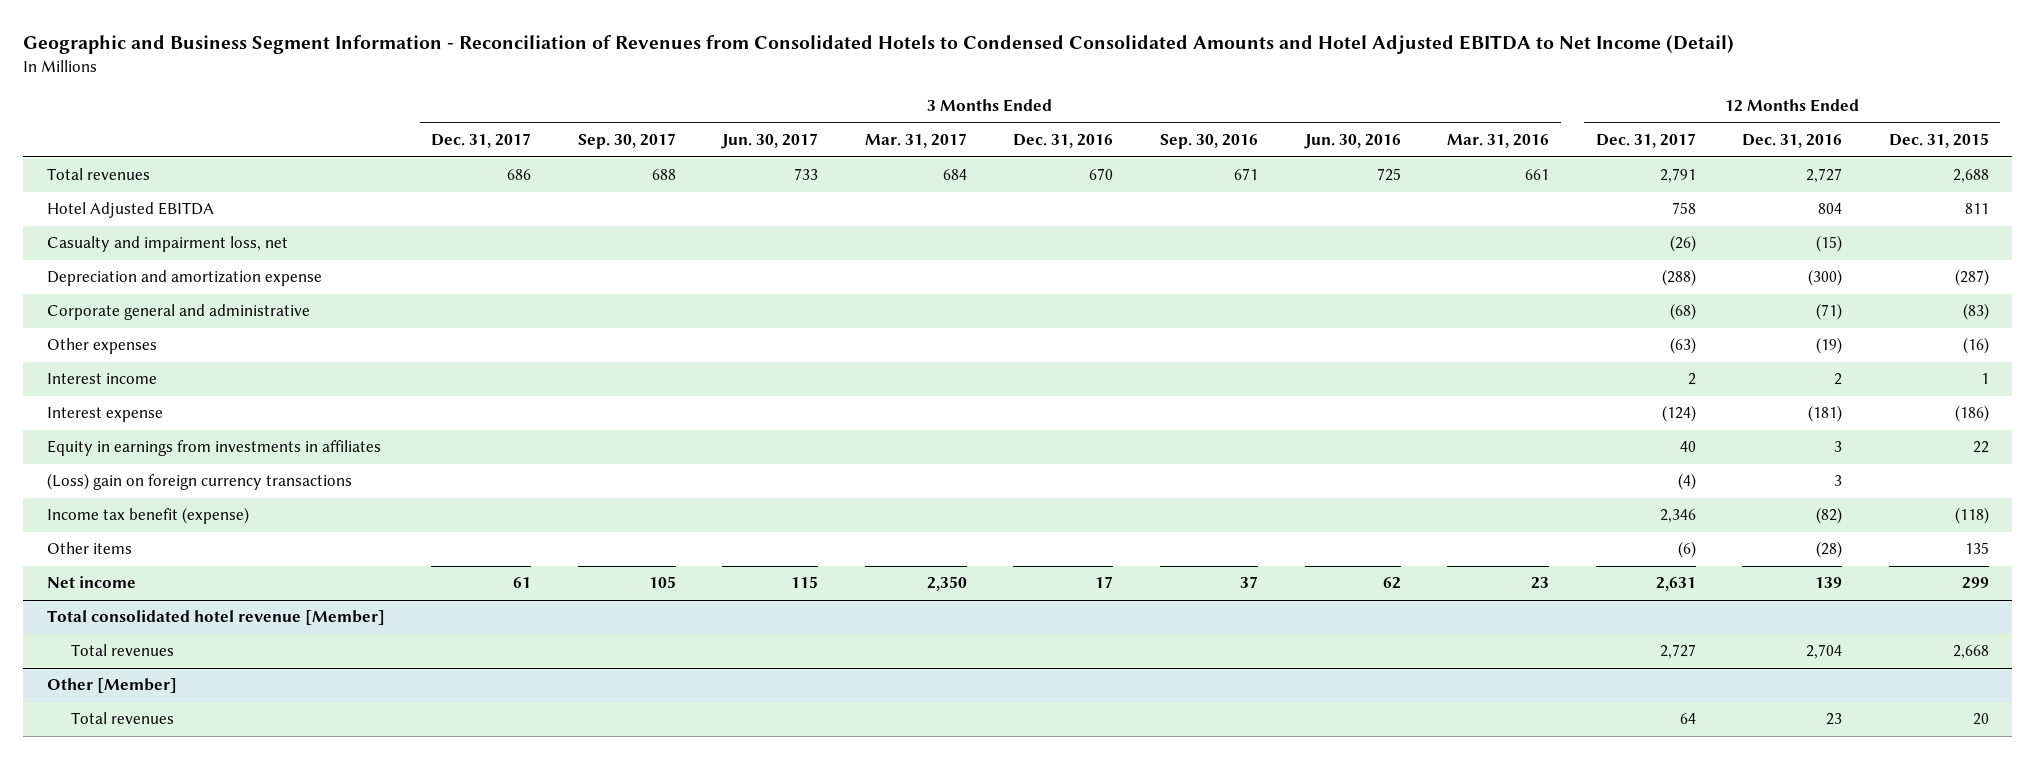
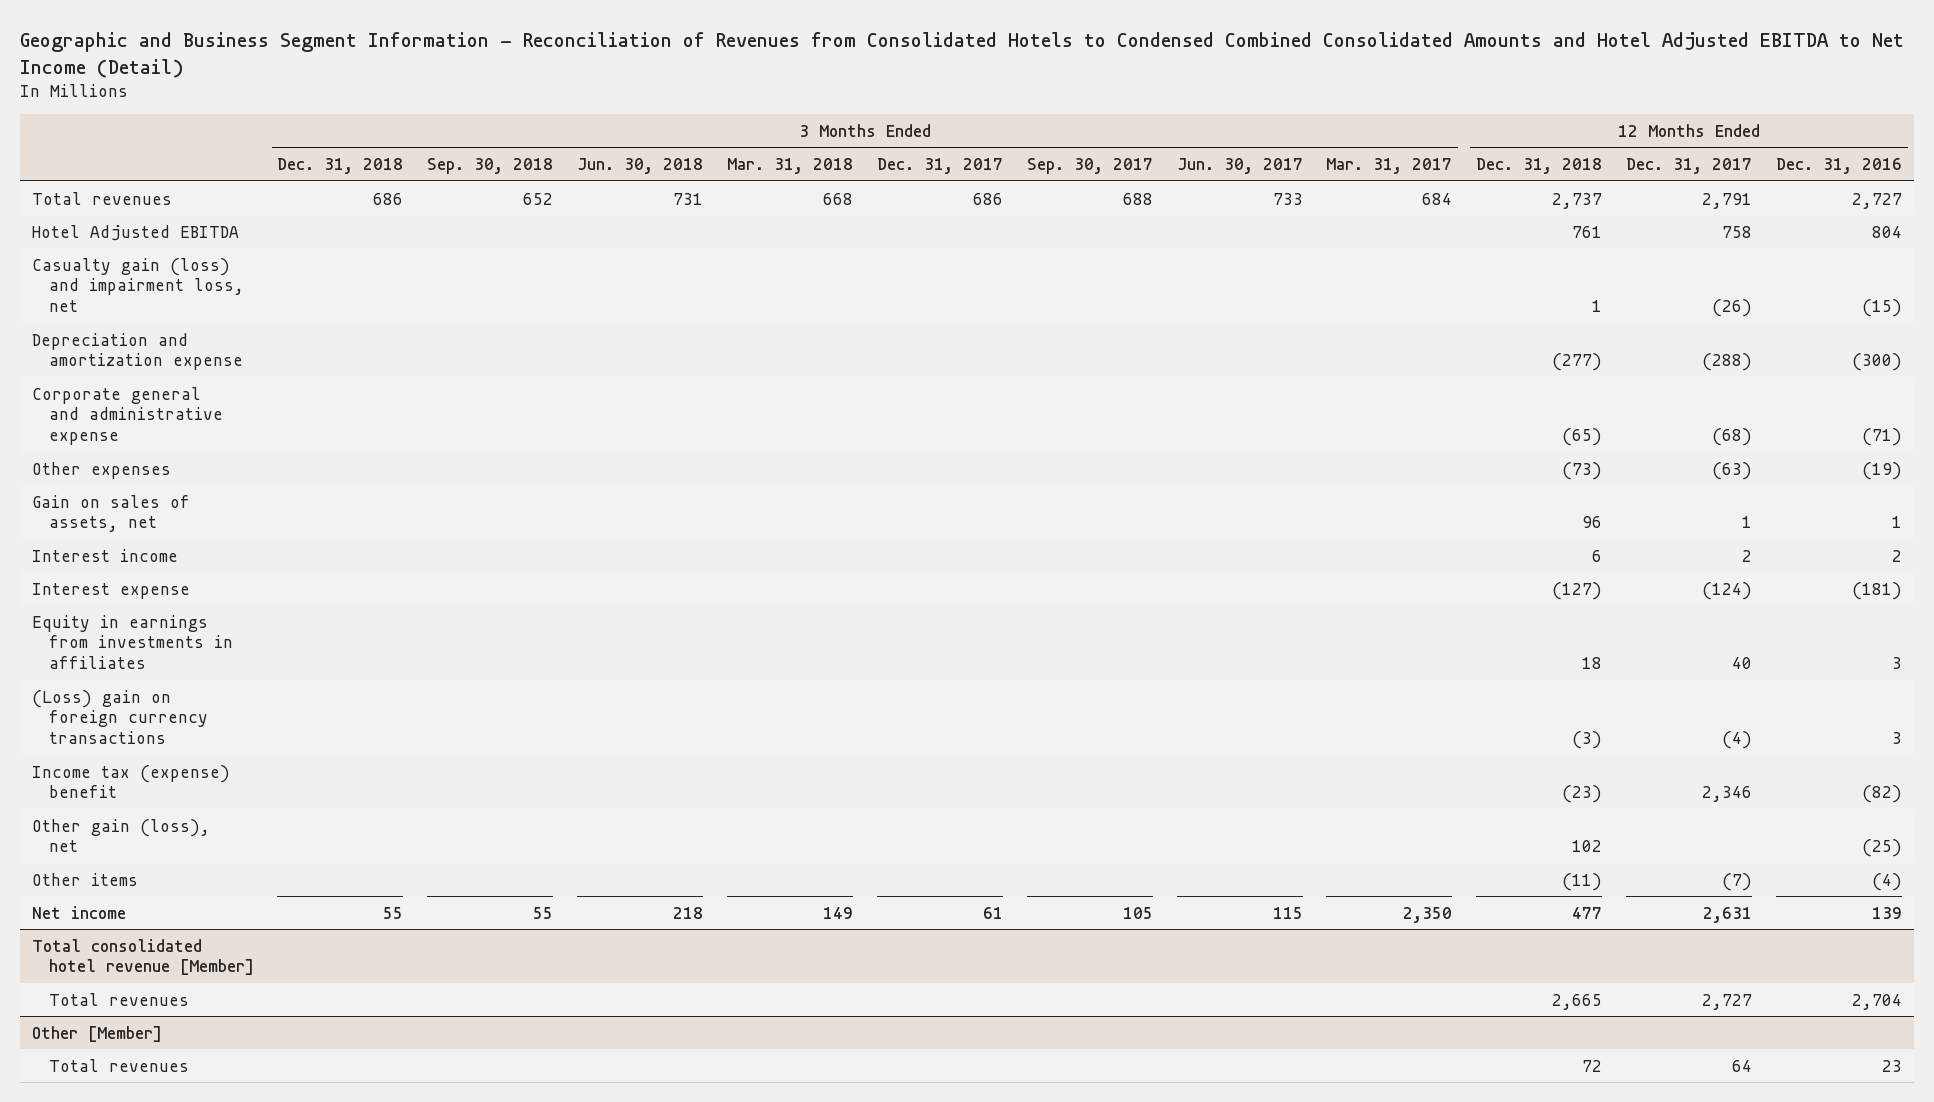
- Geographic and Business Segment Information - Reconciliation of Revenues from Consolidated Hotels to Condensed Consolidated Amounts and Hotel Adjusted EBITDA to Net Income (Detail)
+ Geographic and Business Segment Information - Reconciliation of Revenues from Consolidated Hotels to Condensed Combined Consolidated Amounts and Hotel Adjusted EBITDA to Net Income (Detail)
- | 3 Months Ended Dec. 31, 2017 | 3 Months Ended Sep. 30, 2017 | 3 Months Ended Jun. 30, 2017 | 3 Months Ended Mar. 31, 2017 | 3 Months Ended Dec. 31, 2016 | 3 Months Ended Sep. 30, 2016 | 3 Months Ended Jun. 30, 2016 | 3 Months Ended Mar. 31, 2016 | 12 Months Ended Dec. 31, 2017 | 12 Months Ended Dec. 31, 2016 | 12 Months Ended Dec. 31, 2015
+ | 3 Months Ended Dec. 31, 2018 | 3 Months Ended Sep. 30, 2018 | 3 Months Ended Jun. 30, 2018 | 3 Months Ended Mar. 31, 2018 | 3 Months Ended Dec. 31, 2017 | 3 Months Ended Sep. 30, 2017 | 3 Months Ended Jun. 30, 2017 | 3 Months Ended Mar. 31, 2017 | 12 Months Ended Dec. 31, 2018 | 12 Months Ended Dec. 31, 2017 | 12 Months Ended Dec. 31, 2016
- Casualty and impairment loss, net | | | | | | | | | (26) | (15) |
+ Casualty gain (loss) and impairment loss, net | | | | | | | | | 1 | (26) | (15)
- Corporate general and administrative | | | | | | | | | (68) | (71) | (83)
+ Corporate general and administrative expense | | | | | | | | | (65) | (68) | (71)
+ Gain on sales of assets, net | | | | | | | | | 96 | 1 | 1
- Income tax benefit (expense) | | | | | | | | | 2,346 | (82) | (118)
- Other items | | | | | | | | | (6) | (28) | 135
+ Income tax (expense) benefit | | | | | | | | | (23) | 2,346 | (82)
+ Other gain (loss), net | | | | | | | | | 102 | | (25)
+ Other items | | | | | | | | | (11) | (7) | (4)

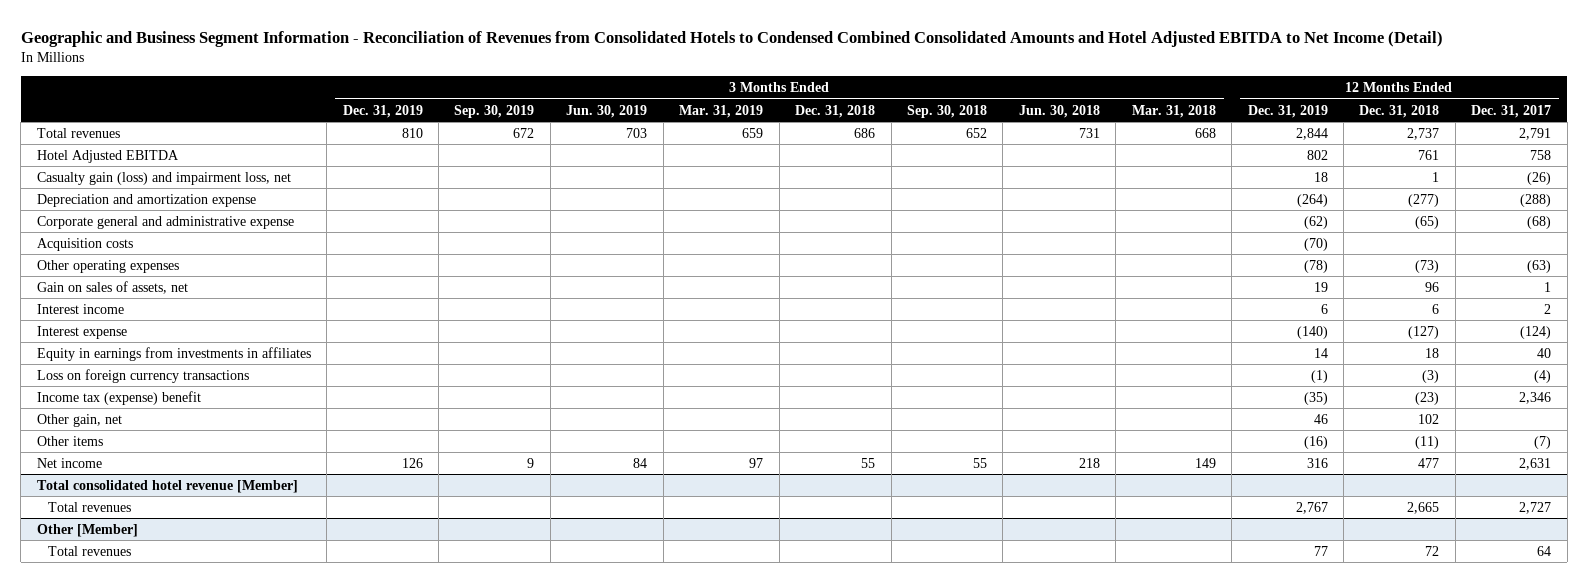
- | 3 Months Ended Dec. 31, 2018 | 3 Months Ended Sep. 30, 2018 | 3 Months Ended Jun. 30, 2018 | 3 Months Ended Mar. 31, 2018 | 3 Months Ended Dec. 31, 2017 | 3 Months Ended Sep. 30, 2017 | 3 Months Ended Jun. 30, 2017 | 3 Months Ended Mar. 31, 2017 | 12 Months Ended Dec. 31, 2018 | 12 Months Ended Dec. 31, 2017 | 12 Months Ended Dec. 31, 2016
+ | 3 Months Ended Dec. 31, 2019 | 3 Months Ended Sep. 30, 2019 | 3 Months Ended Jun. 30, 2019 | 3 Months Ended Mar. 31, 2019 | 3 Months Ended Dec. 31, 2018 | 3 Months Ended Sep. 30, 2018 | 3 Months Ended Jun. 30, 2018 | 3 Months Ended Mar. 31, 2018 | 12 Months Ended Dec. 31, 2019 | 12 Months Ended Dec. 31, 2018 | 12 Months Ended Dec. 31, 2017
- Other expenses | | | | | | | | | (73) | (63) | (19)
+ Acquisition costs | | | | | | | | | (70) | |
+ Other operating expenses | | | | | | | | | (78) | (73) | (63)
- (Loss) gain on foreign currency transactions | | | | | | | | | (3) | (4) | 3
+ Loss on foreign currency transactions | | | | | | | | | (1) | (3) | (4)
- Other gain (loss), net | | | | | | | | | 102 | | (25)
+ Other gain, net | | | | | | | | | 46 | 102 |

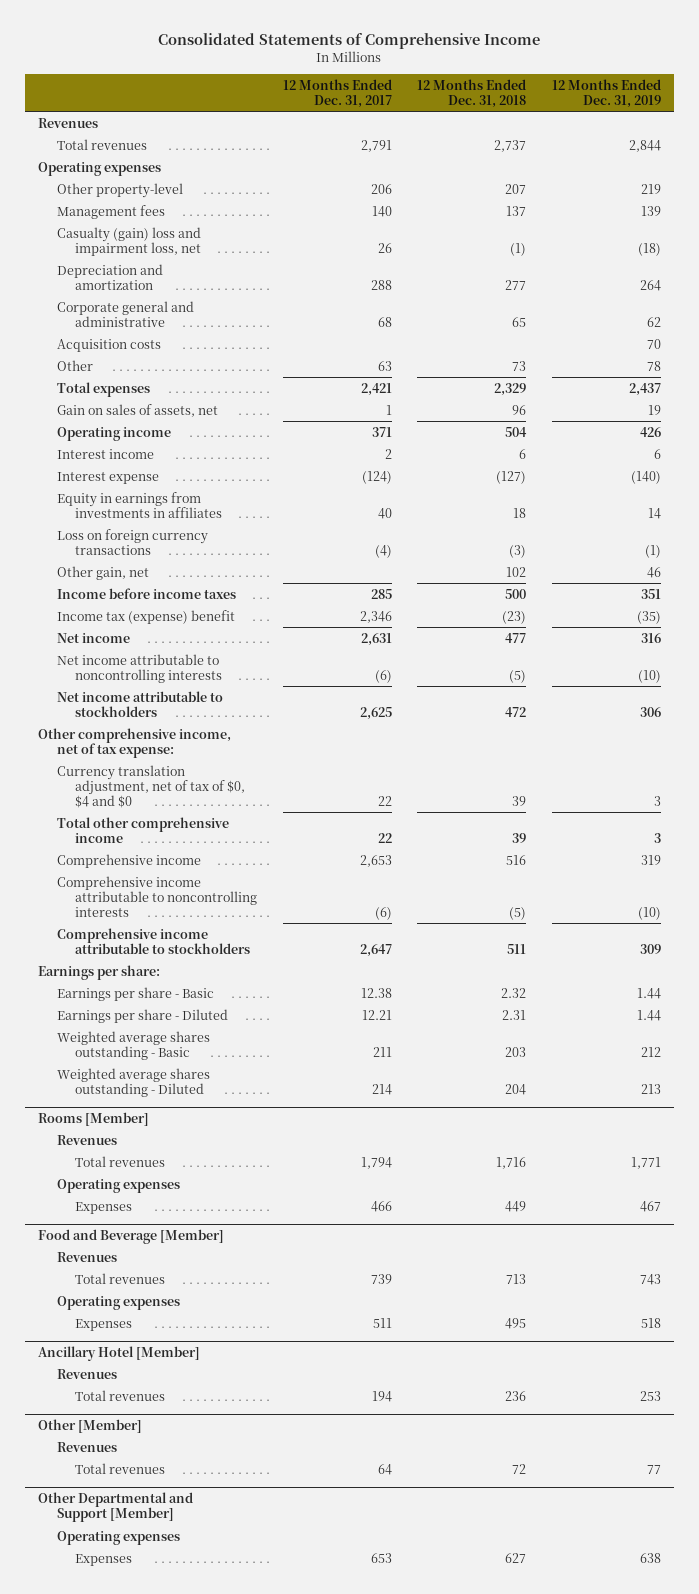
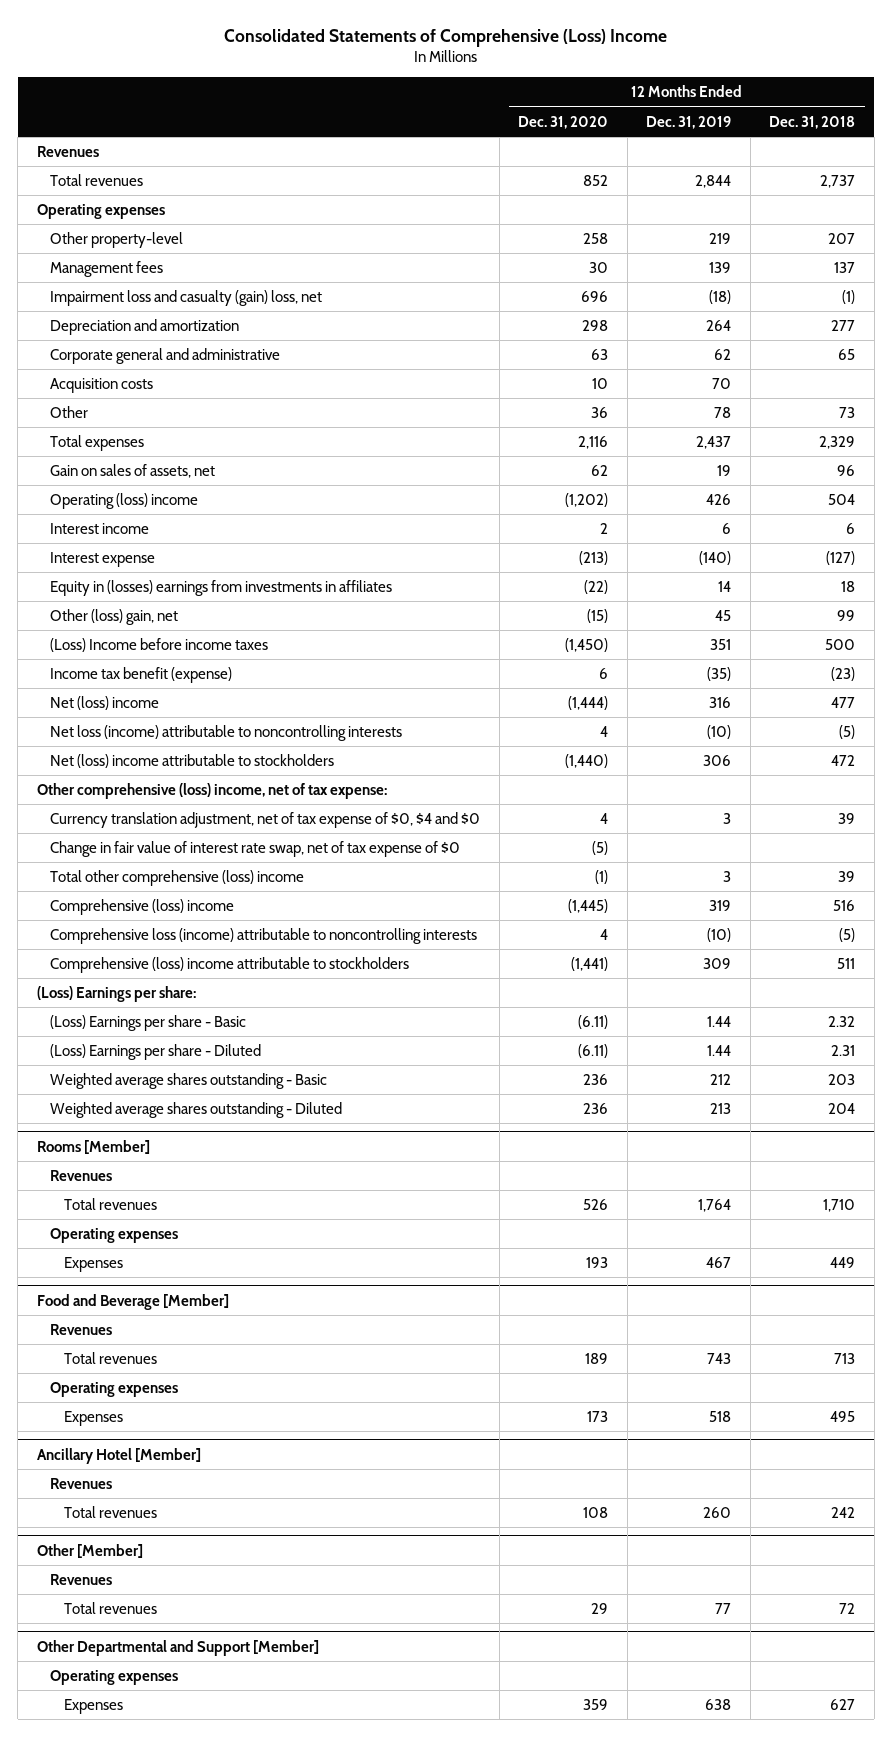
- Consolidated Statements of Comprehensive Income
+ Consolidated Statements of Comprehensive (Loss) Income
- | 12 Months Ended Dec. 31, 2017 | 12 Months Ended Dec. 31, 2018 | 12 Months Ended Dec. 31, 2019
+ | 12 Months Ended Dec. 31, 2020 | 12 Months Ended Dec. 31, 2019 | 12 Months Ended Dec. 31, 2018
- Casualty (gain) loss and impairment loss, net | 26 | (1) | (18)
+ Impairment loss and casualty (gain) loss, net | 696 | (18) | (1)
- Operating income | 371 | 504 | 426
+ Operating (loss) income | (1,202) | 426 | 504
- Equity in earnings from investments in affiliates | 40 | 18 | 14
- Loss on foreign currency transactions | (4) | (3) | (1)
- Other gain, net | | 102 | 46
- Income before income taxes | 285 | 500 | 351
- Income tax (expense) benefit | 2,346 | (23) | (35)
- Net income | 2,631 | 477 | 316
- Net income attributable to noncontrolling interests | (6) | (5) | (10)
- Net income attributable to stockholders | 2,625 | 472 | 306
- Other comprehensive income, net of tax expense:
- Currency translation adjustment, net of tax of $0, $4 and $0 | 22 | 39 | 3
- Total other comprehensive income | 22 | 39 | 3
- Comprehensive income | 2,653 | 516 | 319
- Comprehensive income attributable to noncontrolling interests | (6) | (5) | (10)
- Comprehensive income attributable to stockholders | 2,647 | 511 | 309
- Earnings per share:
- Earnings per share - Basic | 12.38 | 2.32 | 1.44
- Earnings per share - Diluted | 12.21 | 2.31 | 1.44
+ Equity in (losses) earnings from investments in affiliates | (22) | 14 | 18
+ Other (loss) gain, net | (15) | 45 | 99
+ (Loss) Income before income taxes | (1,450) | 351 | 500
+ Income tax benefit (expense) | 6 | (35) | (23)
+ Net (loss) income | (1,444) | 316 | 477
+ Net loss (income) attributable to noncontrolling interests | 4 | (10) | (5)
+ Net (loss) income attributable to stockholders | (1,440) | 306 | 472
+ Other comprehensive (loss) income, net of tax expense:
+ Currency translation adjustment, net of tax expense of $0, $4 and $0 | 4 | 3 | 39
+ Change in fair value of interest rate swap, net of tax expense of $0 | (5) | |
+ Total other comprehensive (loss) income | (1) | 3 | 39
+ Comprehensive (loss) income | (1,445) | 319 | 516
+ Comprehensive loss (income) attributable to noncontrolling interests | 4 | (10) | (5)
+ Comprehensive (loss) income attributable to stockholders | (1,441) | 309 | 511
+ (Loss) Earnings per share:
+ (Loss) Earnings per share - Basic | (6.11) | 1.44 | 2.32
+ (Loss) Earnings per share - Diluted | (6.11) | 1.44 | 2.31
@ Rooms [Member]
- Total revenues | 1,794 | 1,716 | 1,771
+ Total revenues | 526 | 1,764 | 1,710
@ Ancillary Hotel [Member]
- Total revenues | 194 | 236 | 253
+ Total revenues | 108 | 260 | 242

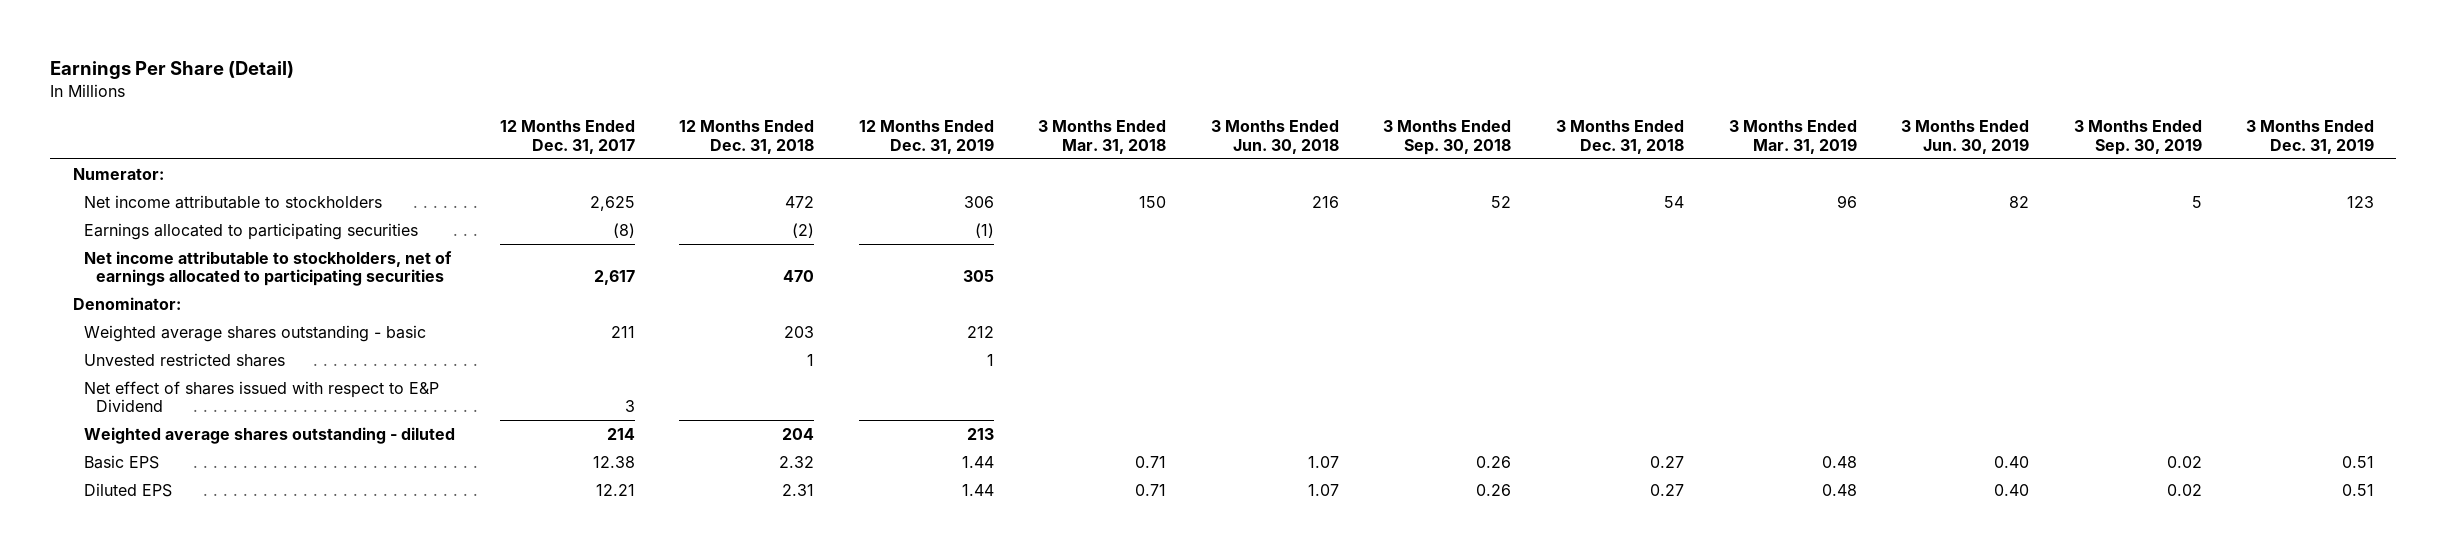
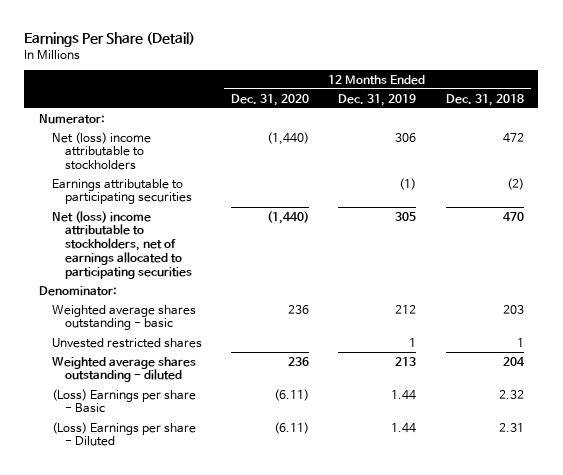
- | 12 Months Ended Dec. 31, 2017 | 12 Months Ended Dec. 31, 2018 | 12 Months Ended Dec. 31, 2019 | 3 Months Ended Mar. 31, 2018 | 3 Months Ended Jun. 30, 2018 | 3 Months Ended Sep. 30, 2018 | 3 Months Ended Dec. 31, 2018 | 3 Months Ended Mar. 31, 2019 | 3 Months Ended Jun. 30, 2019 | 3 Months Ended Sep. 30, 2019 | 3 Months Ended Dec. 31, 2019
+ | 12 Months Ended Dec. 31, 2020 | 12 Months Ended Dec. 31, 2019 | 12 Months Ended Dec. 31, 2018
- Net income attributable to stockholders | 2,625 | 472 | 306 | 150 | 216 | 52 | 54 | 96 | 82 | 5 | 123
- Earnings allocated to participating securities | (8) | (2) | (1) | | | | | | | |
- Net income attributable to stockholders, net of earnings allocated to participating securities | 2,617 | 470 | 305 | | | | | | | |
+ Net (loss) income attributable to stockholders | (1,440) | 306 | 472
+ Earnings attributable to participating securities | | (1) | (2)
+ Net (loss) income attributable to stockholders, net of earnings allocated to participating securities | (1,440) | 305 | 470
- Net effect of shares issued with respect to E&P Dividend | 3 | | | | | | | | | |
- Basic EPS | 12.38 | 2.32 | 1.44 | 0.71 | 1.07 | 0.26 | 0.27 | 0.48 | 0.40 | 0.02 | 0.51
- Diluted EPS | 12.21 | 2.31 | 1.44 | 0.71 | 1.07 | 0.26 | 0.27 | 0.48 | 0.40 | 0.02 | 0.51
+ (Loss) Earnings per share - Basic | (6.11) | 1.44 | 2.32
+ (Loss) Earnings per share - Diluted | (6.11) | 1.44 | 2.31

